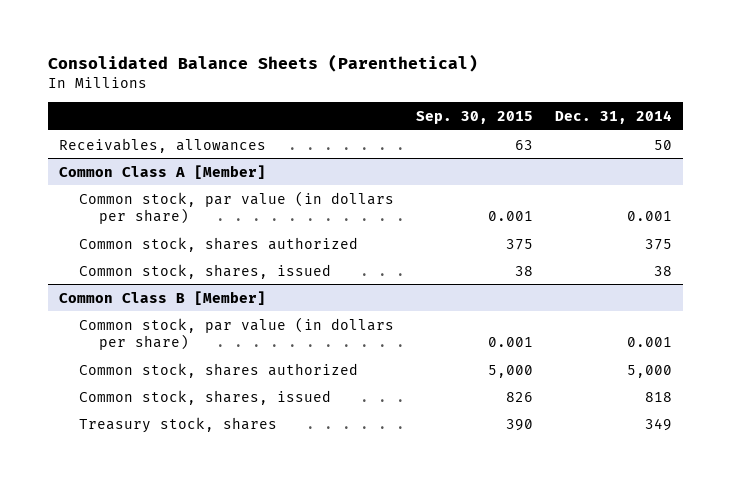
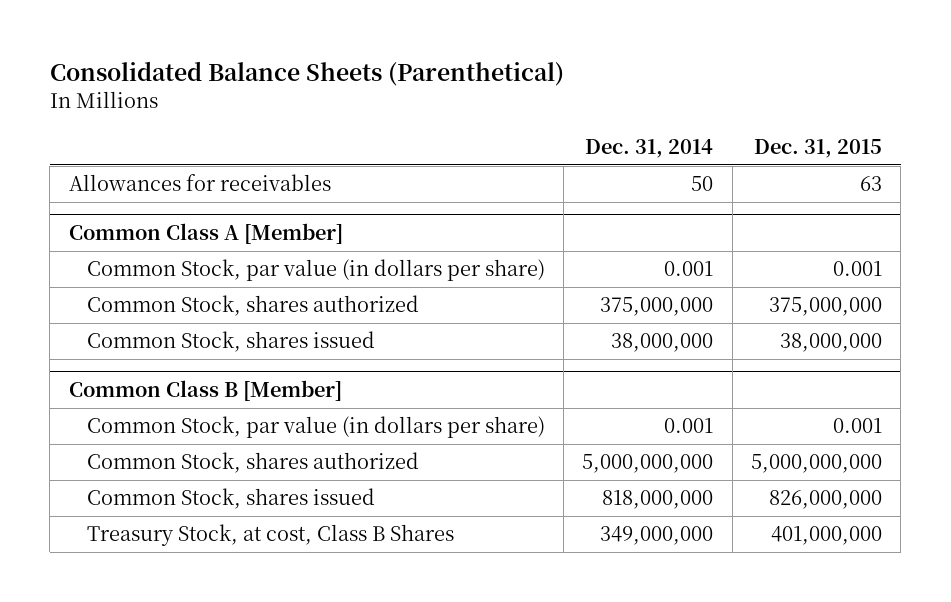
- | Sep. 30, 2015 | Dec. 31, 2014
+ | Dec. 31, 2014 | Dec. 31, 2015
- Receivables, allowances | 63 | 50
+ Allowances for receivables | 50 | 63
@ Common Class A [Member]
- Common stock, par value (in dollars per share) | 0.001 | 0.001
- Common stock, shares authorized | 375 | 375
- Common stock, shares, issued | 38 | 38
+ Common Stock, par value (in dollars per share) | 0.001 | 0.001
+ Common Stock, shares authorized | 375,000,000 | 375,000,000
+ Common Stock, shares issued | 38,000,000 | 38,000,000
@ Common Class B [Member]
- Common stock, par value (in dollars per share) | 0.001 | 0.001
- Common stock, shares authorized | 5,000 | 5,000
- Common stock, shares, issued | 826 | 818
- Treasury stock, shares | 390 | 349
+ Common Stock, par value (in dollars per share) | 0.001 | 0.001
+ Common Stock, shares authorized | 5,000,000,000 | 5,000,000,000
+ Common Stock, shares issued | 818,000,000 | 826,000,000
+ Treasury Stock, at cost, Class B Shares | 349,000,000 | 401,000,000

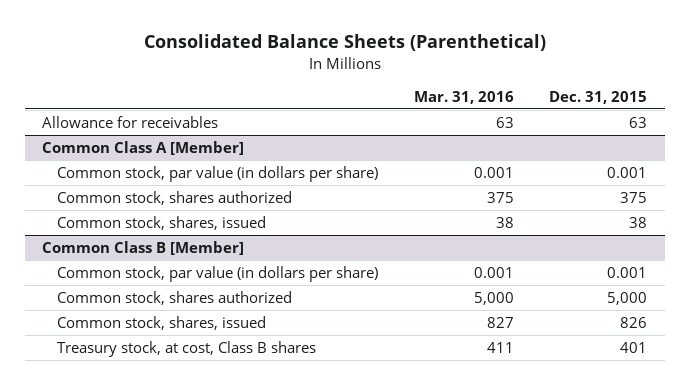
- | Dec. 31, 2014 | Dec. 31, 2015
+ | Mar. 31, 2016 | Dec. 31, 2015
- Allowances for receivables | 50 | 63
+ Allowance for receivables | 63 | 63
@ Common Class A [Member]
- Common Stock, par value (in dollars per share) | 0.001 | 0.001
- Common Stock, shares authorized | 375,000,000 | 375,000,000
- Common Stock, shares issued | 38,000,000 | 38,000,000
+ Common stock, par value (in dollars per share) | 0.001 | 0.001
+ Common stock, shares authorized | 375 | 375
+ Common stock, shares, issued | 38 | 38
@ Common Class B [Member]
- Common Stock, par value (in dollars per share) | 0.001 | 0.001
- Common Stock, shares authorized | 5,000,000,000 | 5,000,000,000
- Common Stock, shares issued | 818,000,000 | 826,000,000
- Treasury Stock, at cost, Class B Shares | 349,000,000 | 401,000,000
+ Common stock, par value (in dollars per share) | 0.001 | 0.001
+ Common stock, shares authorized | 5,000 | 5,000
+ Common stock, shares, issued | 827 | 826
+ Treasury stock, at cost, Class B shares | 411 | 401

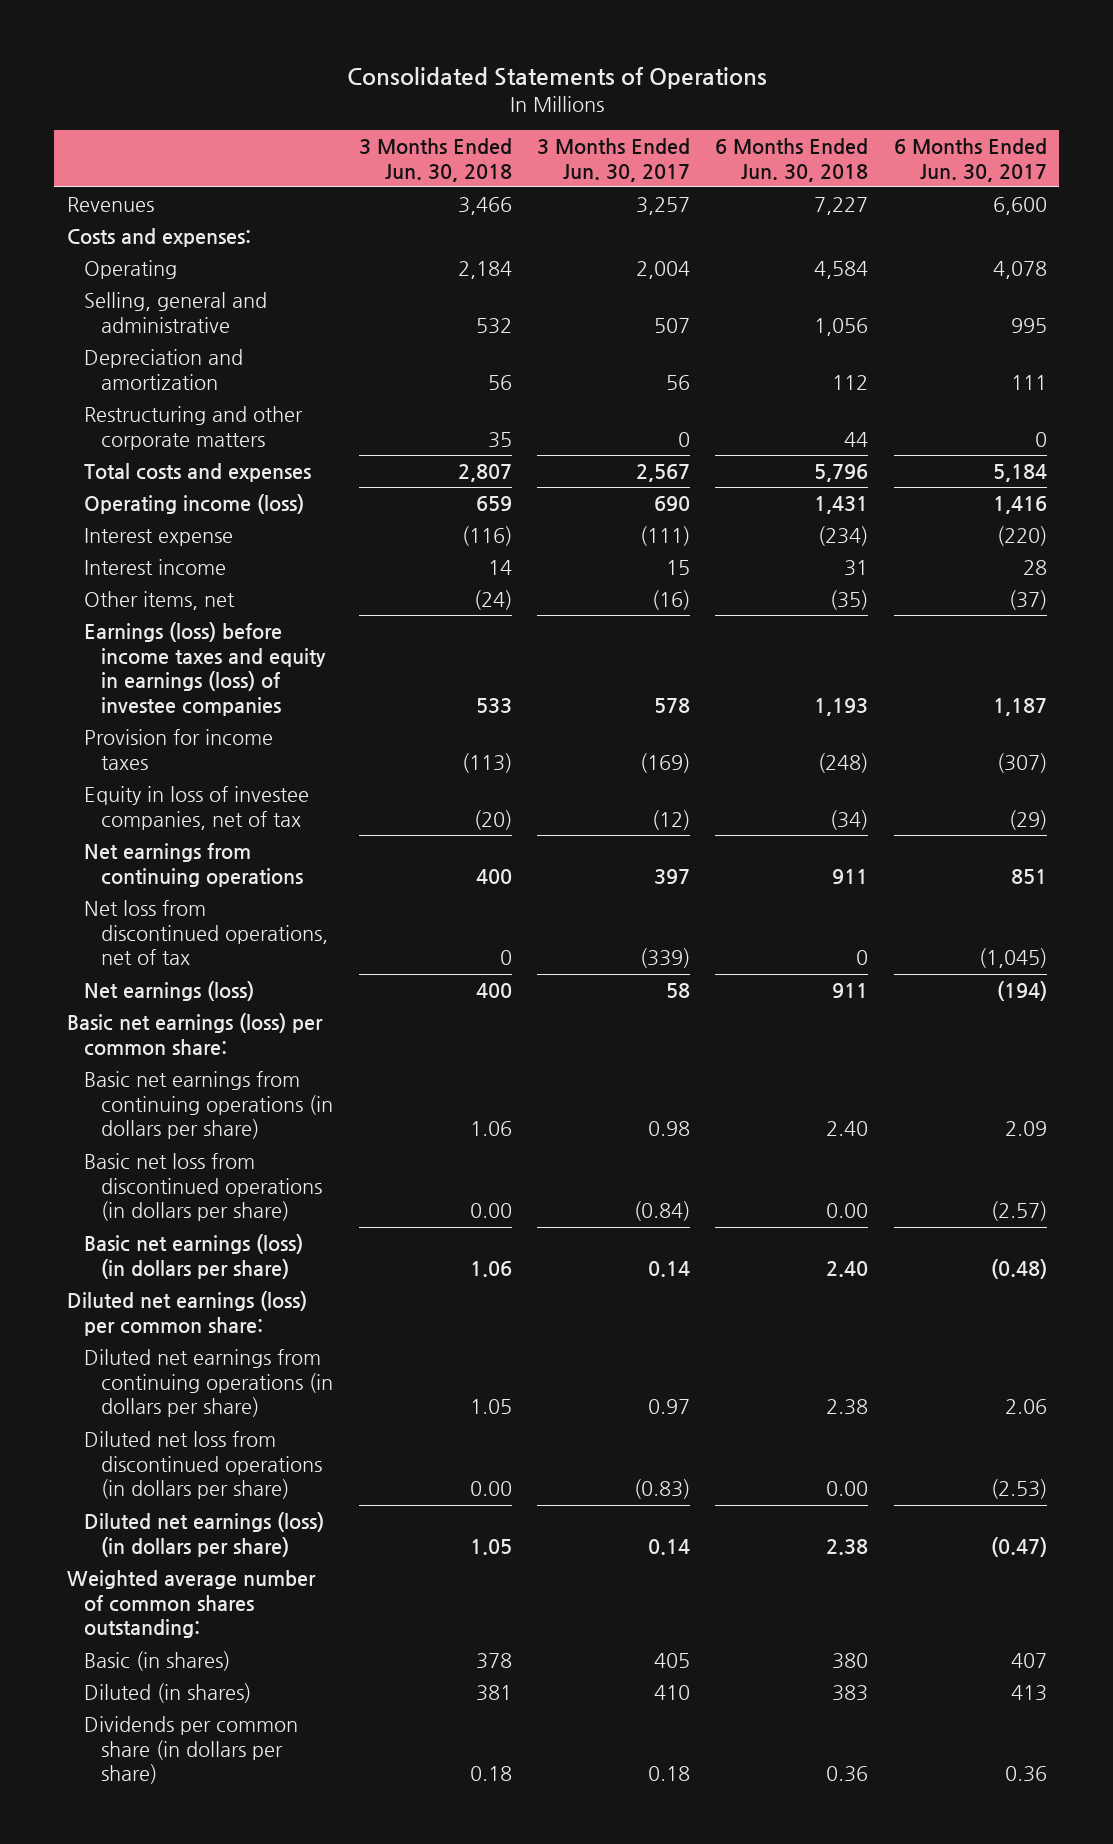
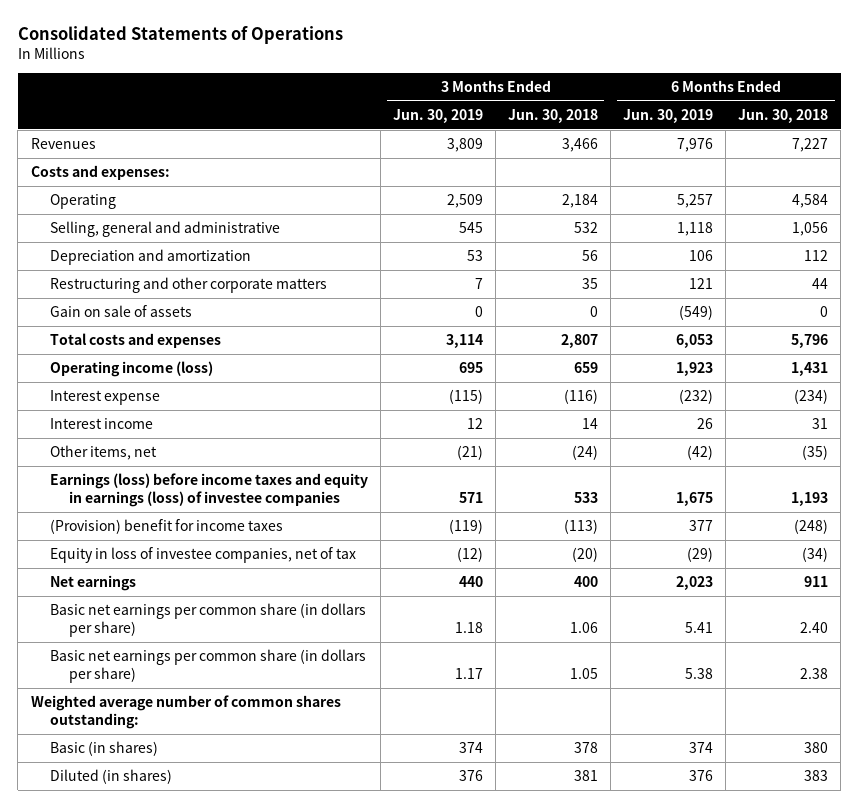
- | 3 Months Ended Jun. 30, 2018 | 3 Months Ended Jun. 30, 2017 | 6 Months Ended Jun. 30, 2018 | 6 Months Ended Jun. 30, 2017
+ | 3 Months Ended Jun. 30, 2019 | 3 Months Ended Jun. 30, 2018 | 6 Months Ended Jun. 30, 2019 | 6 Months Ended Jun. 30, 2018
+ Gain on sale of assets | 0 | 0 | (549) | 0
- Provision for income taxes | (113) | (169) | (248) | (307)
+ (Provision) benefit for income taxes | (119) | (113) | 377 | (248)
- Net earnings from continuing operations | 400 | 397 | 911 | 851
- Net loss from discontinued operations, net of tax | 0 | (339) | 0 | (1,045)
- Net earnings (loss) | 400 | 58 | 911 | (194)
- Basic net earnings (loss) per common share:
- Basic net earnings from continuing operations (in dollars per share) | 1.06 | 0.98 | 2.40 | 2.09
- Basic net loss from discontinued operations (in dollars per share) | 0.00 | (0.84) | 0.00 | (2.57)
- Basic net earnings (loss) (in dollars per share) | 1.06 | 0.14 | 2.40 | (0.48)
- Diluted net earnings (loss) per common share:
- Diluted net earnings from continuing operations (in dollars per share) | 1.05 | 0.97 | 2.38 | 2.06
- Diluted net loss from discontinued operations (in dollars per share) | 0.00 | (0.83) | 0.00 | (2.53)
- Diluted net earnings (loss) (in dollars per share) | 1.05 | 0.14 | 2.38 | (0.47)
+ Net earnings | 440 | 400 | 2,023 | 911
+ Basic net earnings per common share (in dollars per share) | 1.18 | 1.06 | 5.41 | 2.40
+ Basic net earnings per common share (in dollars per share) | 1.17 | 1.05 | 5.38 | 2.38
- Dividends per common share (in dollars per share) | 0.18 | 0.18 | 0.36 | 0.36

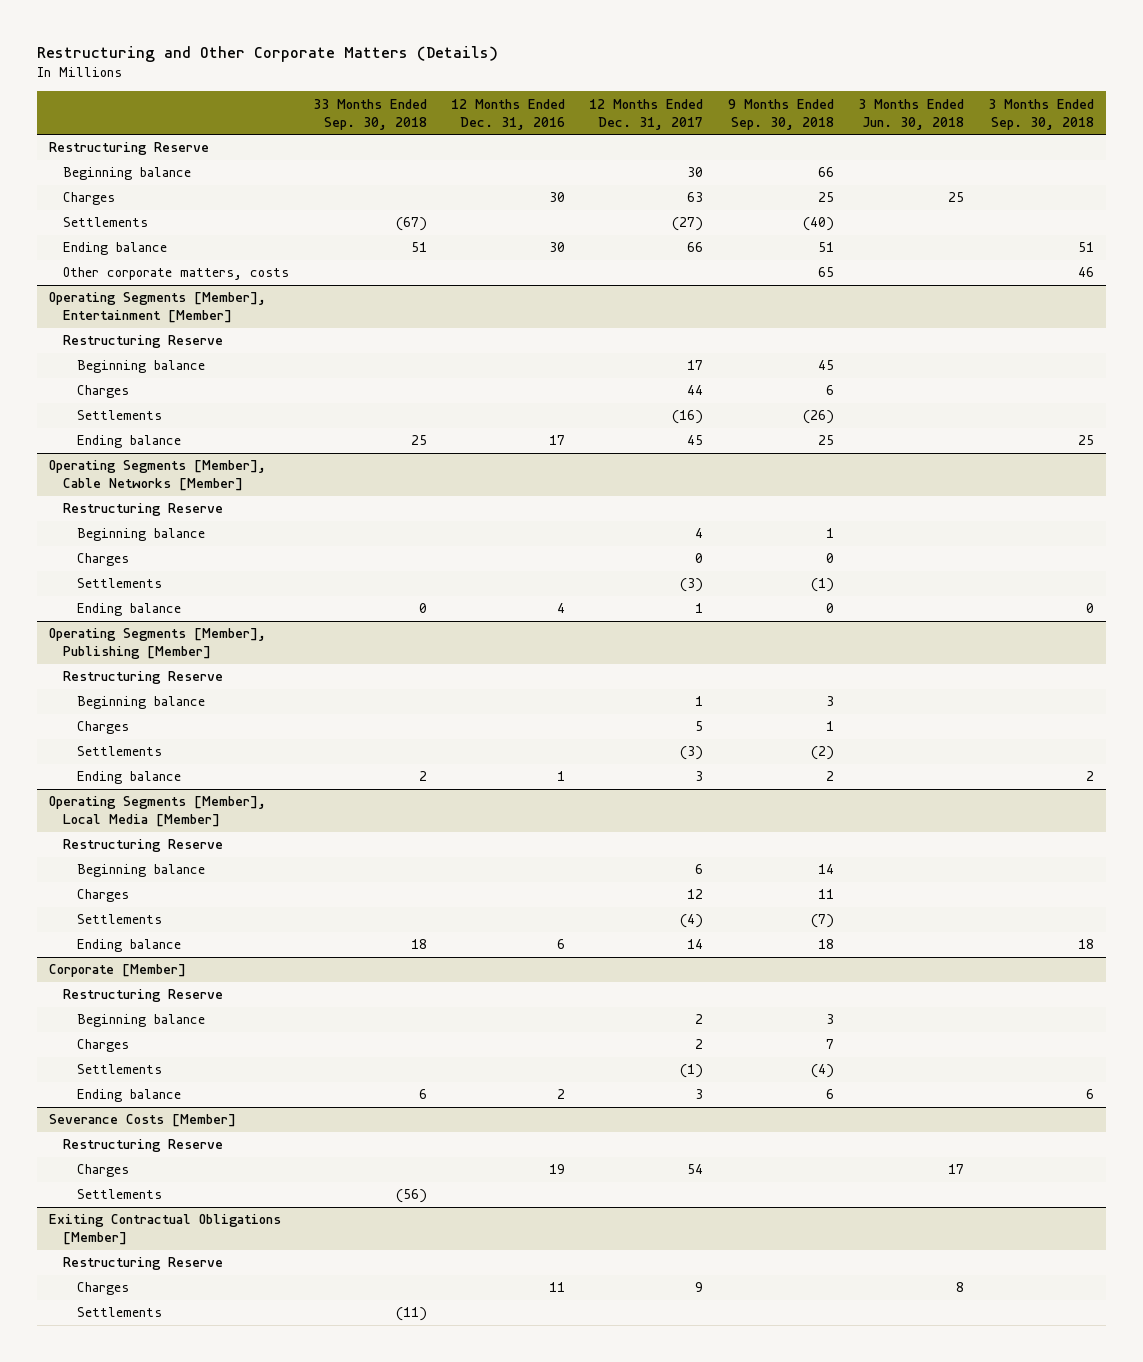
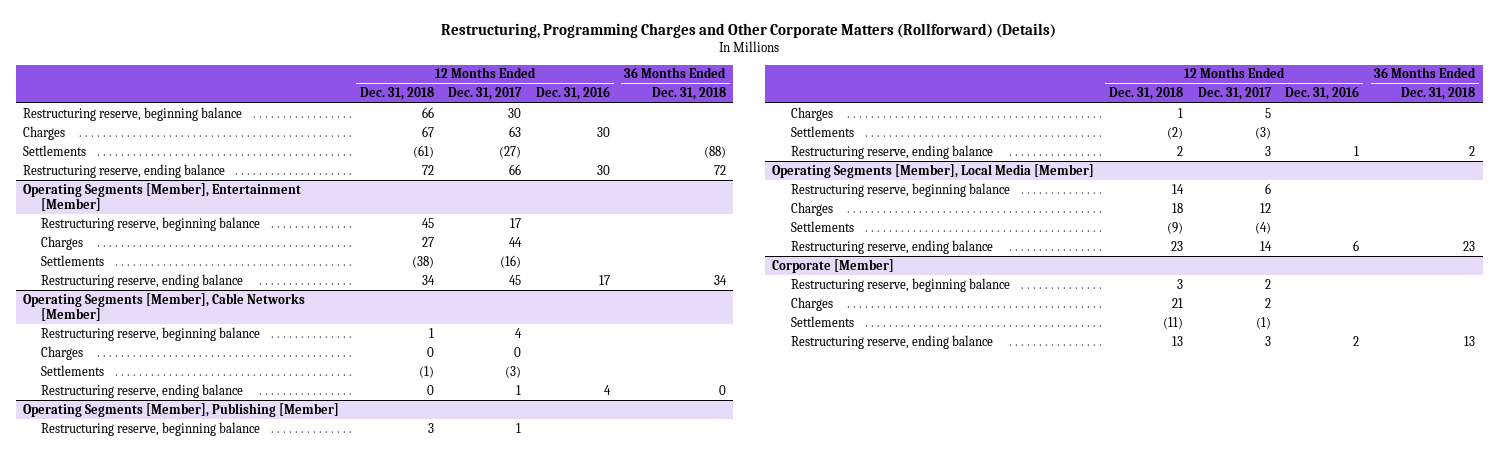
- Restructuring and Other Corporate Matters (Details)
+ Restructuring, Programming Charges and Other Corporate Matters (Rollforward) (Details)
- | 33 Months Ended Sep. 30, 2018 | 12 Months Ended Dec. 31, 2016 | 12 Months Ended Dec. 31, 2017 | 9 Months Ended Sep. 30, 2018 | 3 Months Ended Jun. 30, 2018 | 3 Months Ended Sep. 30, 2018
+ | 12 Months Ended Dec. 31, 2018 | 12 Months Ended Dec. 31, 2017 | 12 Months Ended Dec. 31, 2016 | 36 Months Ended Dec. 31, 2018
- Restructuring Reserve
- Beginning balance | | | 30 | 66 | |
+ Restructuring reserve, beginning balance | 66 | 30 | |
- Ending balance | 51 | 30 | 66 | 51 | | 51
- Other corporate matters, costs | | | | 65 | | 46
+ Restructuring reserve, ending balance | 72 | 66 | 30 | 72
@ Operating Segments [Member], Entertainment [Member]
- Restructuring Reserve
- Beginning balance | | | 17 | 45 | |
+ Restructuring reserve, beginning balance | 45 | 17 | |
- Ending balance | 25 | 17 | 45 | 25 | | 25
+ Restructuring reserve, ending balance | 34 | 45 | 17 | 34
@ Operating Segments [Member], Cable Networks [Member]
- Restructuring Reserve
- Beginning balance | | | 4 | 1 | |
+ Restructuring reserve, beginning balance | 1 | 4 | |
- Ending balance | 0 | 4 | 1 | 0 | | 0
+ Restructuring reserve, ending balance | 0 | 1 | 4 | 0
@ Operating Segments [Member], Publishing [Member]
- Restructuring Reserve
- Beginning balance | | | 1 | 3 | |
+ Restructuring reserve, beginning balance | 3 | 1 | |
- Ending balance | 2 | 1 | 3 | 2 | | 2
+ Restructuring reserve, ending balance | 2 | 3 | 1 | 2
@ Operating Segments [Member], Local Media [Member]
- Restructuring Reserve
- Beginning balance | | | 6 | 14 | |
+ Restructuring reserve, beginning balance | 14 | 6 | |
- Ending balance | 18 | 6 | 14 | 18 | | 18
+ Restructuring reserve, ending balance | 23 | 14 | 6 | 23
@ Corporate [Member]
- Restructuring Reserve
- Beginning balance | | | 2 | 3 | |
+ Restructuring reserve, beginning balance | 3 | 2 | |
- Ending balance | 6 | 2 | 3 | 6 | | 6
- Severance Costs [Member]
- Restructuring Reserve
- Charges | | 19 | 54 | | 17 |
- Settlements | (56) | | | | |
- Exiting Contractual Obligations [Member]
- Restructuring Reserve
- Charges | | 11 | 9 | | 8 |
- Settlements | (11) | | | | |
@ Corporate [Member]
+ Restructuring reserve, ending balance | 13 | 3 | 2 | 13

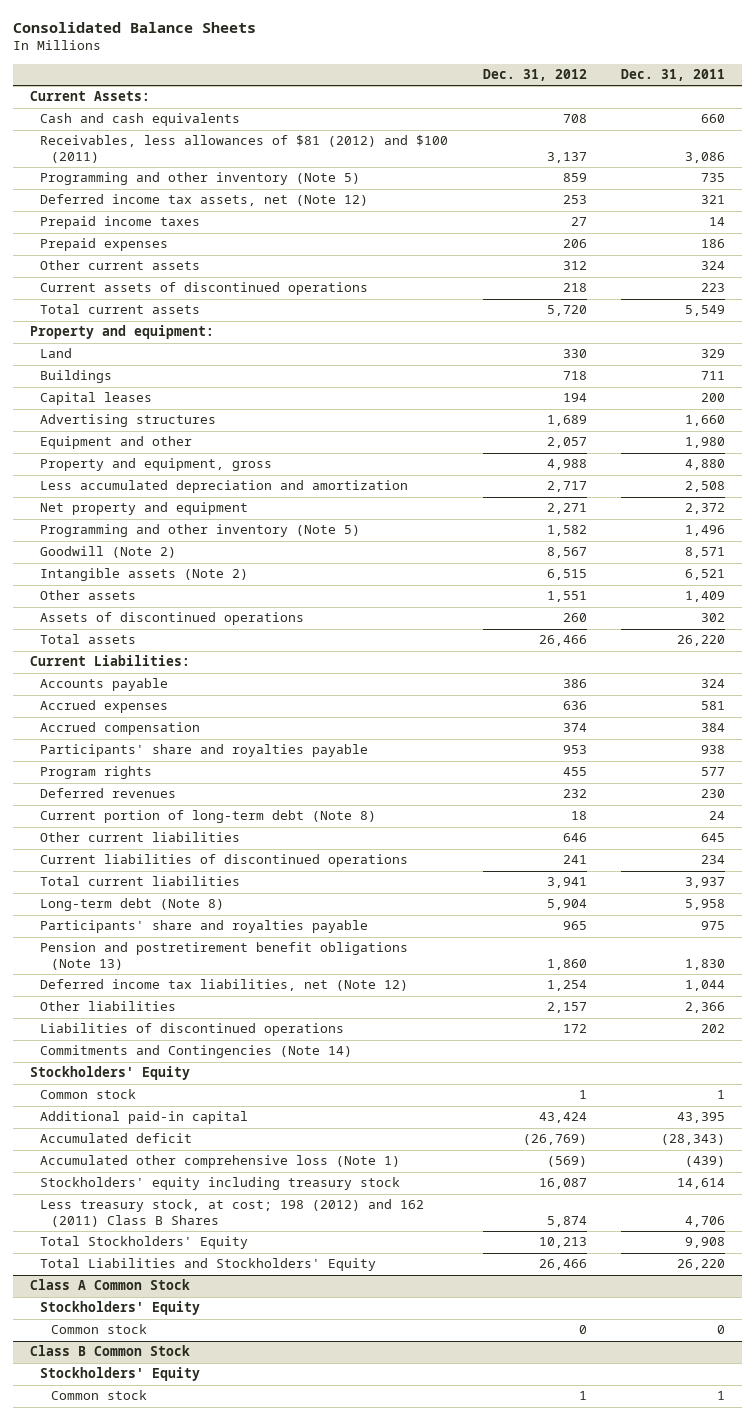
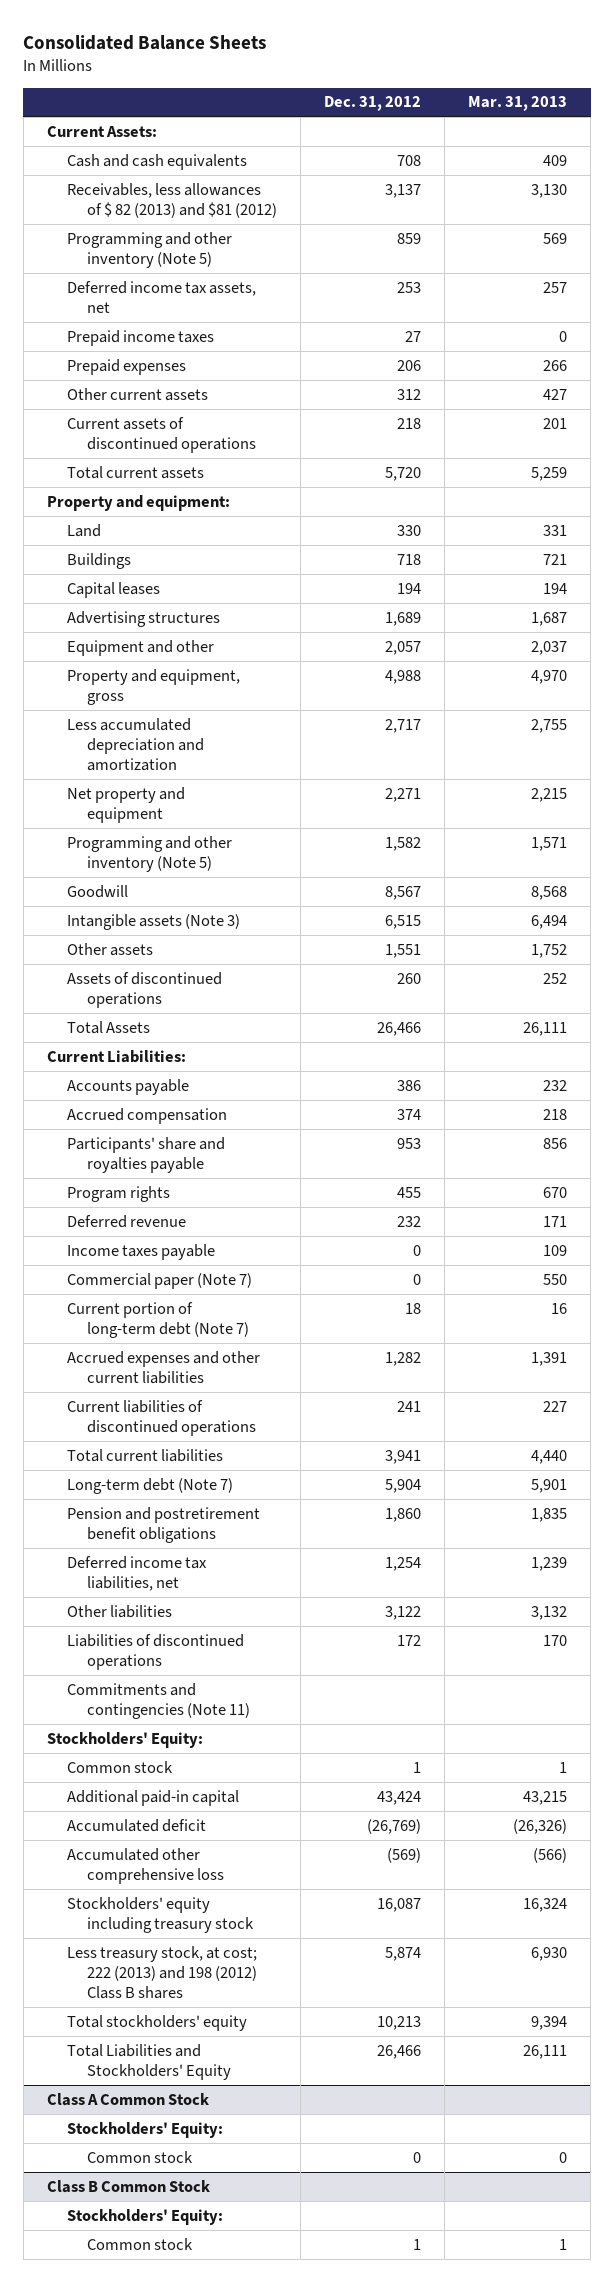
- | Dec. 31, 2012 | Dec. 31, 2011
+ | Dec. 31, 2012 | Mar. 31, 2013
- Receivables, less allowances of $81 (2012) and $100 (2011) | 3,137 | 3,086
+ Receivables, less allowances of $ 82 (2013) and $81 (2012) | 3,137 | 3,130
- Deferred income tax assets, net (Note 12) | 253 | 321
+ Deferred income tax assets, net | 253 | 257
- Goodwill (Note 2) | 8,567 | 8,571
- Intangible assets (Note 2) | 6,515 | 6,521
+ Goodwill | 8,567 | 8,568
+ Intangible assets (Note 3) | 6,515 | 6,494
- Total assets | 26,466 | 26,220
+ Total Assets | 26,466 | 26,111
- Accrued expenses | 636 | 581
- Deferred revenues | 232 | 230
- Current portion of long-term debt (Note 8) | 18 | 24
- Other current liabilities | 646 | 645
+ Deferred revenue | 232 | 171
+ Income taxes payable | 0 | 109
+ Commercial paper (Note 7) | 0 | 550
+ Current portion of long-term debt (Note 7) | 18 | 16
+ Accrued expenses and other current liabilities | 1,282 | 1,391
- Long-term debt (Note 8) | 5,904 | 5,958
- Participants' share and royalties payable | 965 | 975
- Pension and postretirement benefit obligations (Note 13) | 1,860 | 1,830
- Deferred income tax liabilities, net (Note 12) | 1,254 | 1,044
- Other liabilities | 2,157 | 2,366
+ Long-term debt (Note 7) | 5,904 | 5,901
+ Pension and postretirement benefit obligations | 1,860 | 1,835
+ Deferred income tax liabilities, net | 1,254 | 1,239
+ Other liabilities | 3,122 | 3,132
- Commitments and Contingencies (Note 14)
- Stockholders' Equity
+ Commitments and contingencies (Note 11)
+ Stockholders' Equity:
- Accumulated other comprehensive loss (Note 1) | (569) | (439)
+ Accumulated other comprehensive loss | (569) | (566)
- Less treasury stock, at cost; 198 (2012) and 162 (2011) Class B Shares | 5,874 | 4,706
- Total Stockholders' Equity | 10,213 | 9,908
+ Less treasury stock, at cost; 222 (2013) and 198 (2012) Class B shares | 5,874 | 6,930
+ Total stockholders' equity | 10,213 | 9,394
@ Class A Common Stock
- Stockholders' Equity
+ Stockholders' Equity:
@ Class B Common Stock
- Stockholders' Equity
+ Stockholders' Equity:

